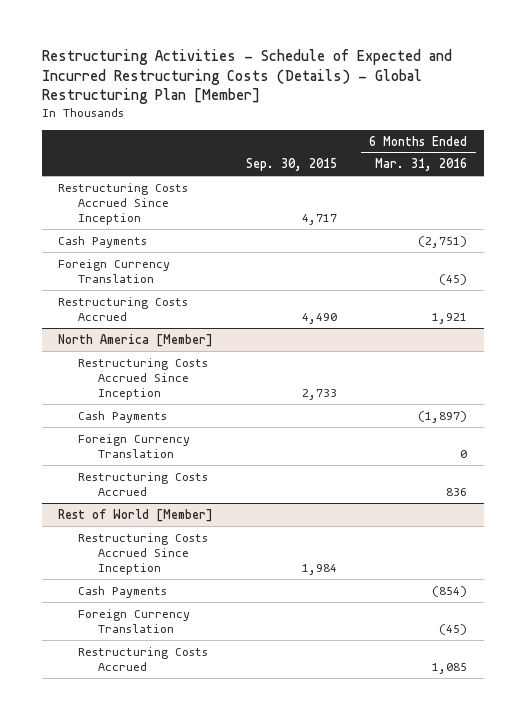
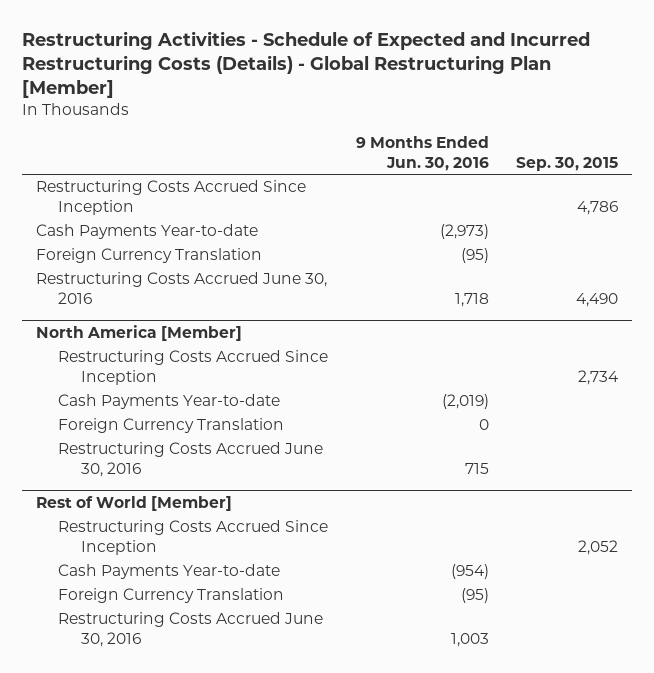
- | Sep. 30, 2015 | 6 Months Ended Mar. 31, 2016
+ | 9 Months Ended Jun. 30, 2016 | Sep. 30, 2015
- Restructuring Costs Accrued Since Inception | 4,717 |
- Cash Payments | | (2,751)
+ Restructuring Costs Accrued Since Inception | | 4,786
+ Cash Payments Year-to-date | (2,973) |
- Restructuring Costs Accrued | 4,490 | 1,921
+ Restructuring Costs Accrued June 30, 2016 | 1,718 | 4,490
@ North America [Member]
- Restructuring Costs Accrued Since Inception | 2,733 |
- Cash Payments | | (1,897)
+ Restructuring Costs Accrued Since Inception | | 2,734
+ Cash Payments Year-to-date | (2,019) |
- Restructuring Costs Accrued | | 836
+ Restructuring Costs Accrued June 30, 2016 | 715 |
@ Rest of World [Member]
- Restructuring Costs Accrued Since Inception | 1,984 |
- Cash Payments | | (854)
+ Restructuring Costs Accrued Since Inception | | 2,052
+ Cash Payments Year-to-date | (954) |
- Restructuring Costs Accrued | | 1,085
+ Restructuring Costs Accrued June 30, 2016 | 1,003 |

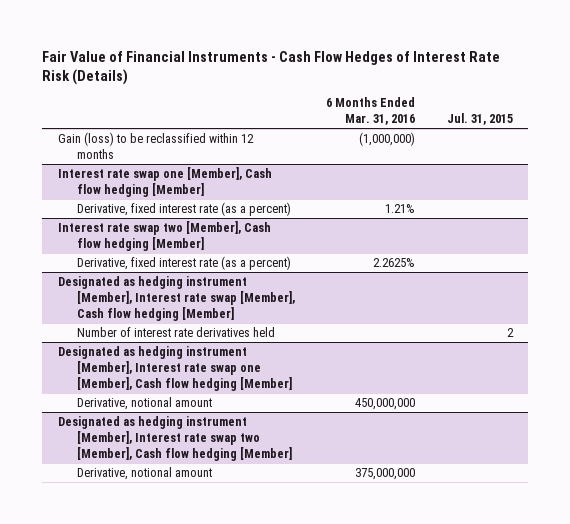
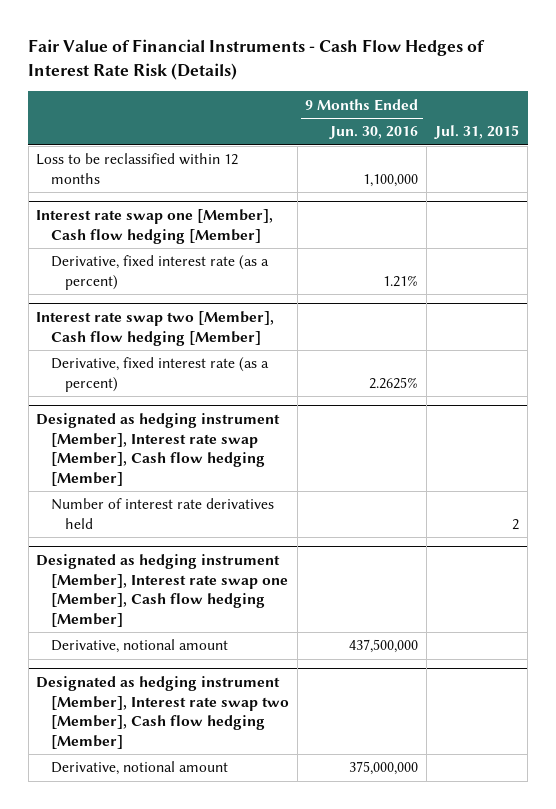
- | 6 Months Ended Mar. 31, 2016 | Jul. 31, 2015
+ | 9 Months Ended Jun. 30, 2016 | Jul. 31, 2015
- Gain (loss) to be reclassified within 12 months | (1,000,000) |
+ Loss to be reclassified within 12 months | 1,100,000 |

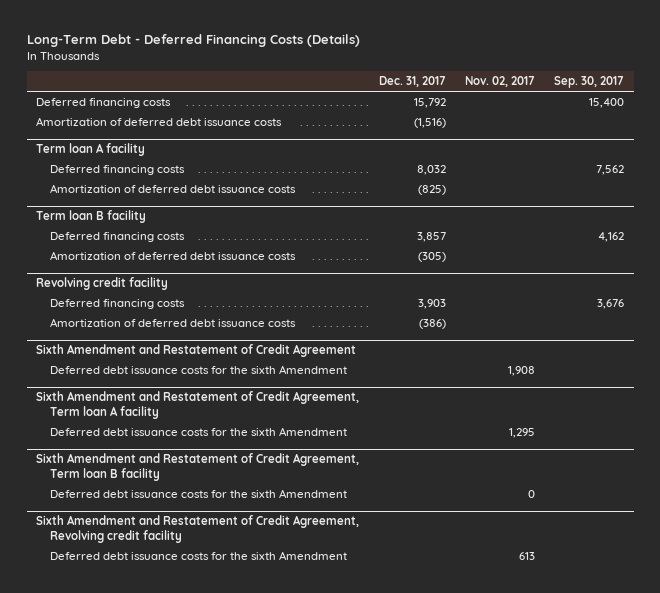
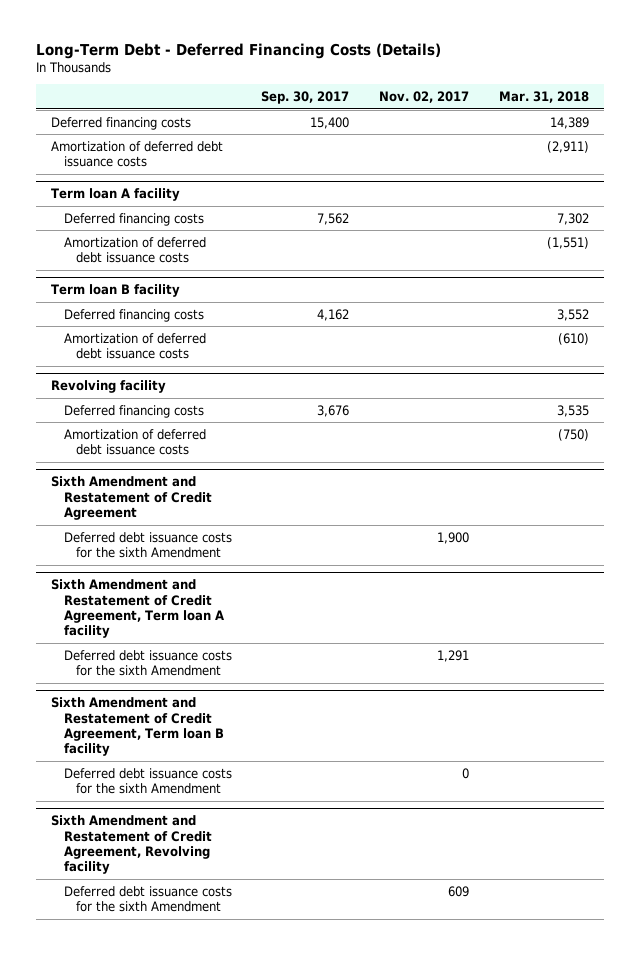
- | Dec. 31, 2017 | Nov. 02, 2017 | Sep. 30, 2017
+ | Sep. 30, 2017 | Nov. 02, 2017 | Mar. 31, 2018
- Revolving credit facility
+ Revolving facility
@ Sixth Amendment and Restatement of Credit Agreement
- Deferred debt issuance costs for the sixth Amendment | | 1,908 |
+ Deferred debt issuance costs for the sixth Amendment | | 1,900 |
@ Sixth Amendment and Restatement of Credit Agreement, Term loan A facility
- Deferred debt issuance costs for the sixth Amendment | | 1,295 |
+ Deferred debt issuance costs for the sixth Amendment | | 1,291 |
- Sixth Amendment and Restatement of Credit Agreement, Revolving credit facility
- Deferred debt issuance costs for the sixth Amendment | | 613 |
+ Sixth Amendment and Restatement of Credit Agreement, Revolving facility
+ Deferred debt issuance costs for the sixth Amendment | | 609 |

